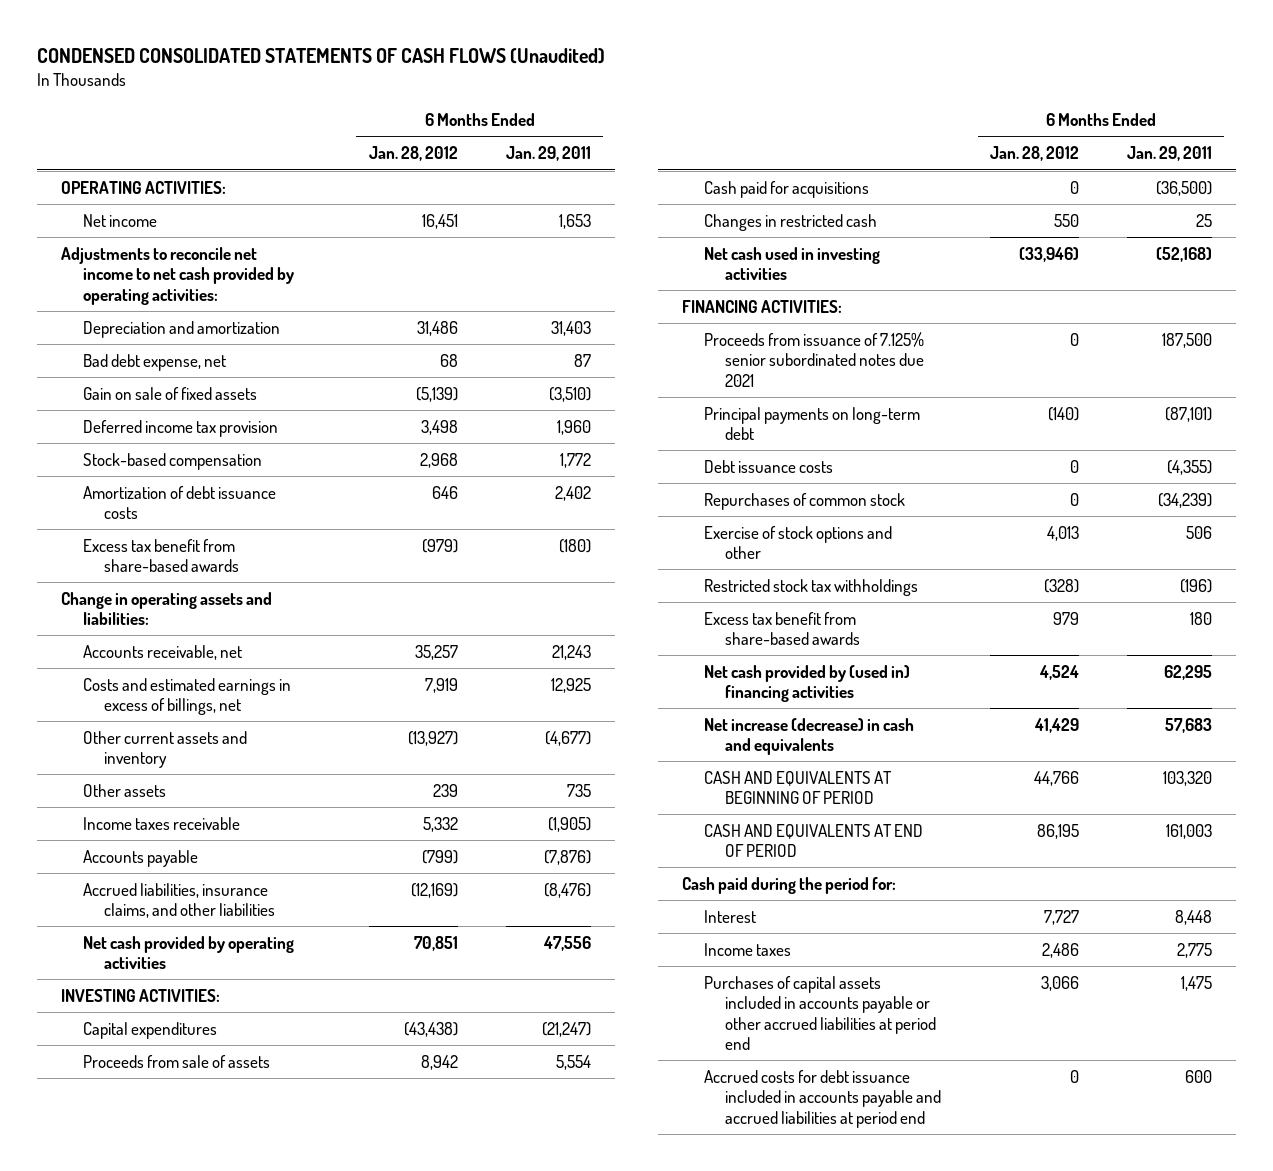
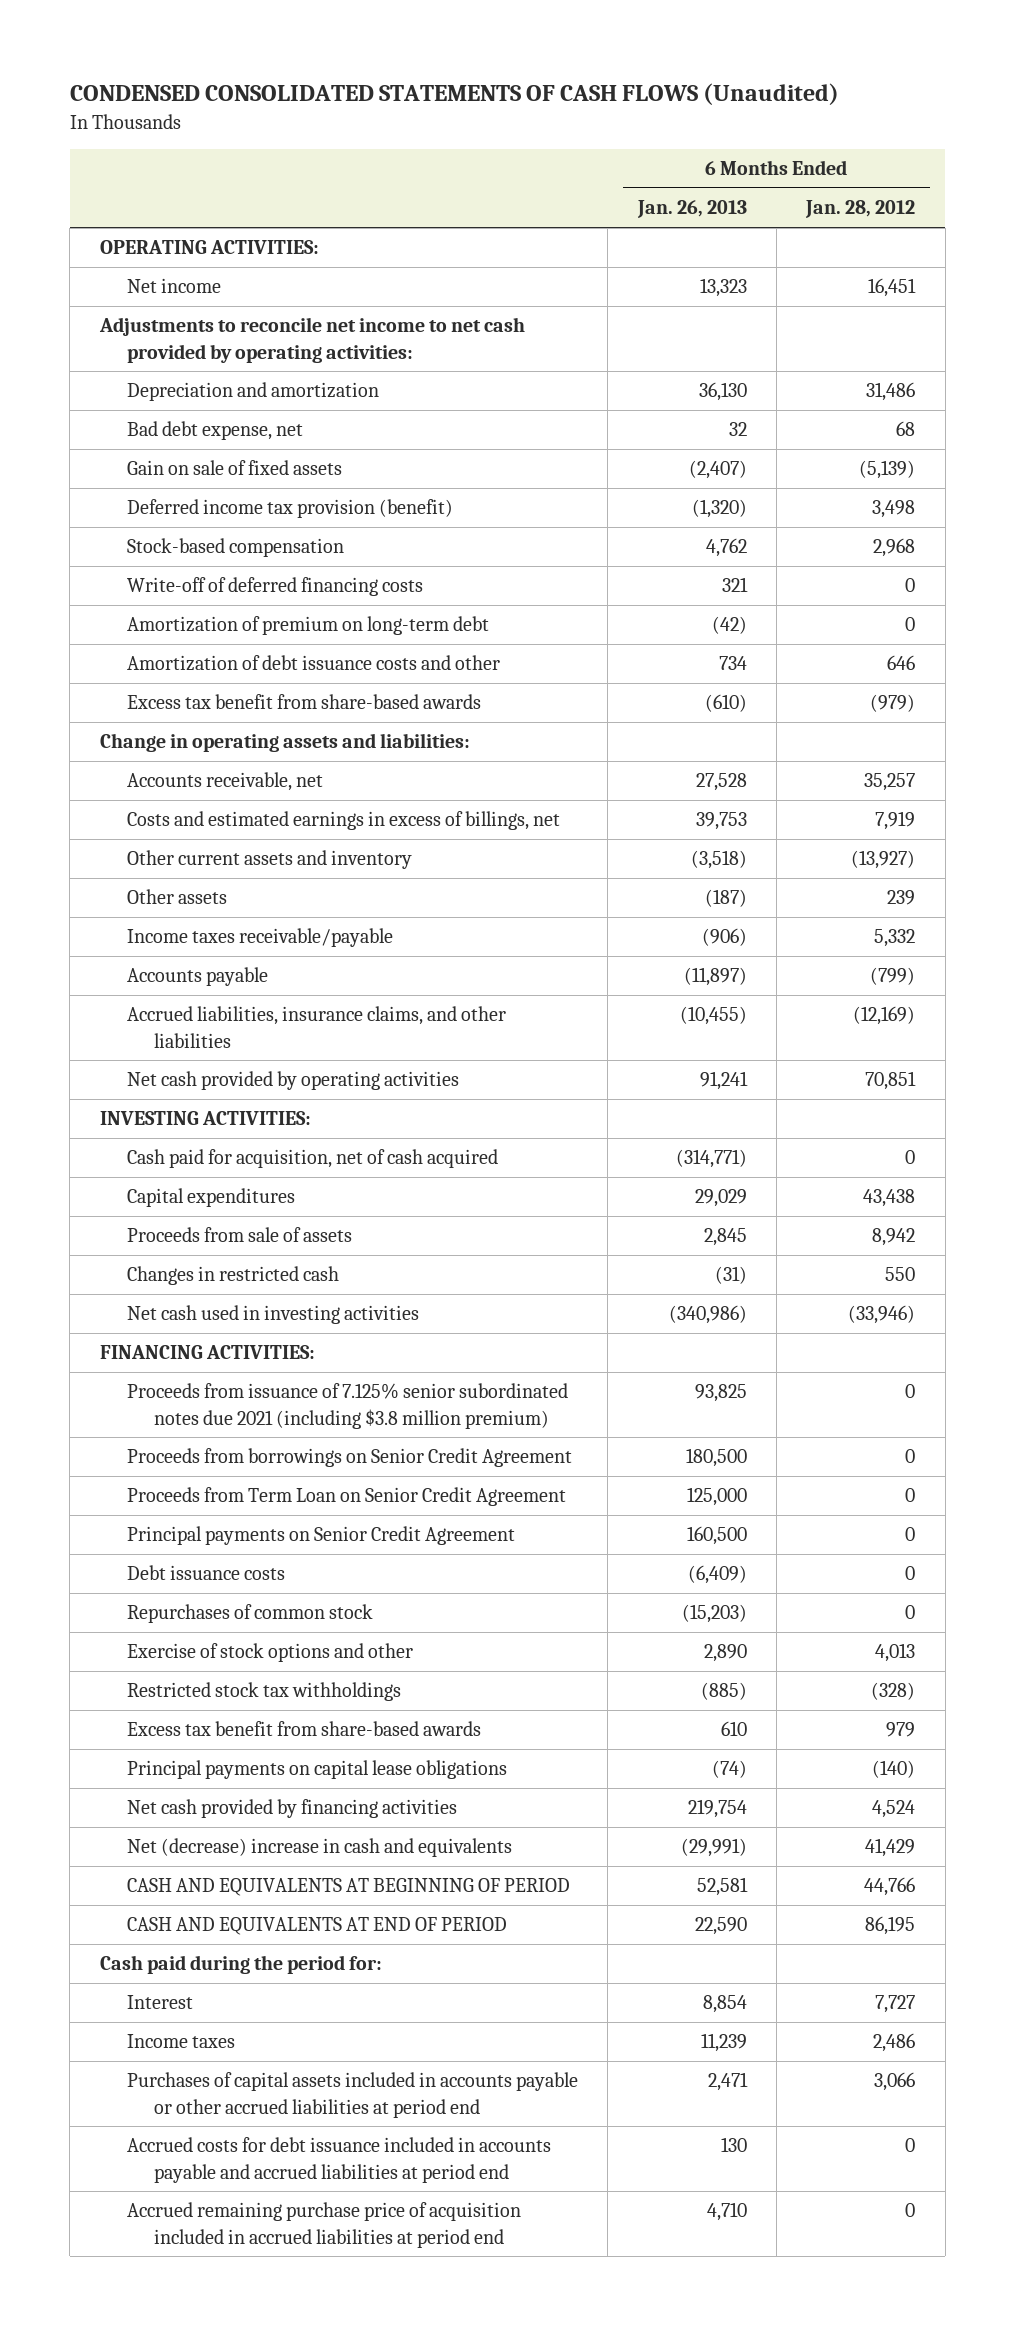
- | 6 Months Ended Jan. 28, 2012 | 6 Months Ended Jan. 29, 2011
+ | 6 Months Ended Jan. 26, 2013 | 6 Months Ended Jan. 28, 2012
- Deferred income tax provision | 3,498 | 1,960
+ Deferred income tax provision (benefit) | (1,320) | 3,498
- Amortization of debt issuance costs | 646 | 2,402
+ Write-off of deferred financing costs | 321 | 0
+ Amortization of premium on long-term debt | (42) | 0
+ Amortization of debt issuance costs and other | 734 | 646
- Income taxes receivable | 5,332 | (1,905)
+ Income taxes receivable/payable | (906) | 5,332
- Capital expenditures | (43,438) | (21,247)
+ Cash paid for acquisition, net of cash acquired | (314,771) | 0
+ Capital expenditures | 29,029 | 43,438
- Cash paid for acquisitions | 0 | (36,500)
- Proceeds from issuance of 7.125% senior subordinated notes due 2021 | 0 | 187,500
- Principal payments on long-term debt | (140) | (87,101)
+ Proceeds from issuance of 7.125% senior subordinated notes due 2021 (including $3.8 million premium) | 93,825 | 0
+ Proceeds from borrowings on Senior Credit Agreement | 180,500 | 0
+ Proceeds from Term Loan on Senior Credit Agreement | 125,000 | 0
+ Principal payments on Senior Credit Agreement | 160,500 | 0
- Net cash provided by (used in) financing activities | 4,524 | 62,295
- Net increase (decrease) in cash and equivalents | 41,429 | 57,683
+ Principal payments on capital lease obligations | (74) | (140)
+ Net cash provided by financing activities | 219,754 | 4,524
+ Net (decrease) increase in cash and equivalents | (29,991) | 41,429
+ Accrued remaining purchase price of acquisition included in accrued liabilities at period end | 4,710 | 0

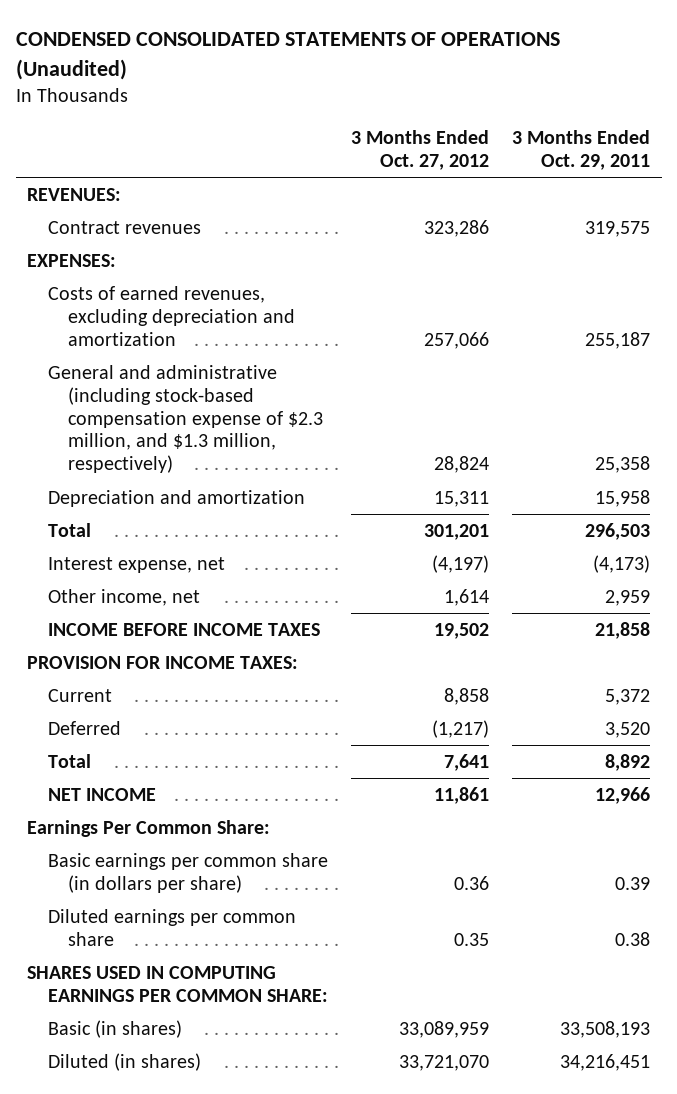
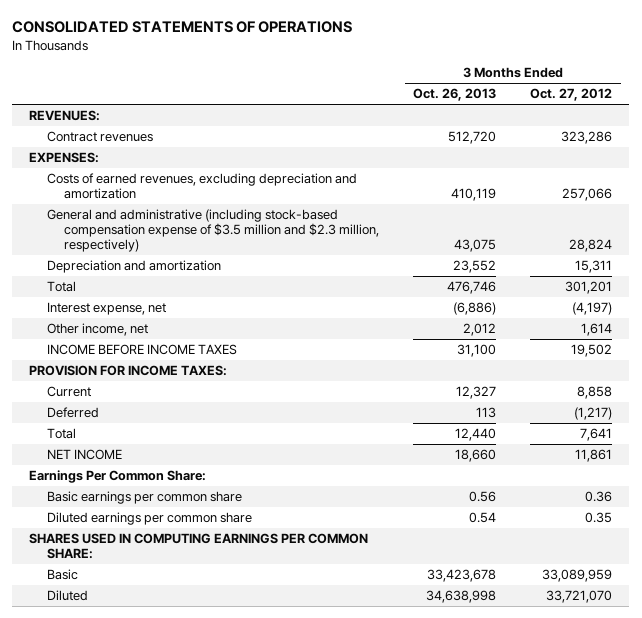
- CONDENSED CONSOLIDATED STATEMENTS OF OPERATIONS (Unaudited)
+ CONSOLIDATED STATEMENTS OF OPERATIONS
- | 3 Months Ended Oct. 27, 2012 | 3 Months Ended Oct. 29, 2011
+ | 3 Months Ended Oct. 26, 2013 | 3 Months Ended Oct. 27, 2012
- General and administrative (including stock-based compensation expense of $2.3 million, and $1.3 million, respectively) | 28,824 | 25,358
+ General and administrative (including stock-based compensation expense of $3.5 million and $2.3 million, respectively) | 43,075 | 28,824
- Basic earnings per common share (in dollars per share) | 0.36 | 0.39
+ Basic earnings per common share | 0.56 | 0.36
- Basic (in shares) | 33,089,959 | 33,508,193
- Diluted (in shares) | 33,721,070 | 34,216,451
+ Basic | 33,423,678 | 33,089,959
+ Diluted | 34,638,998 | 33,721,070

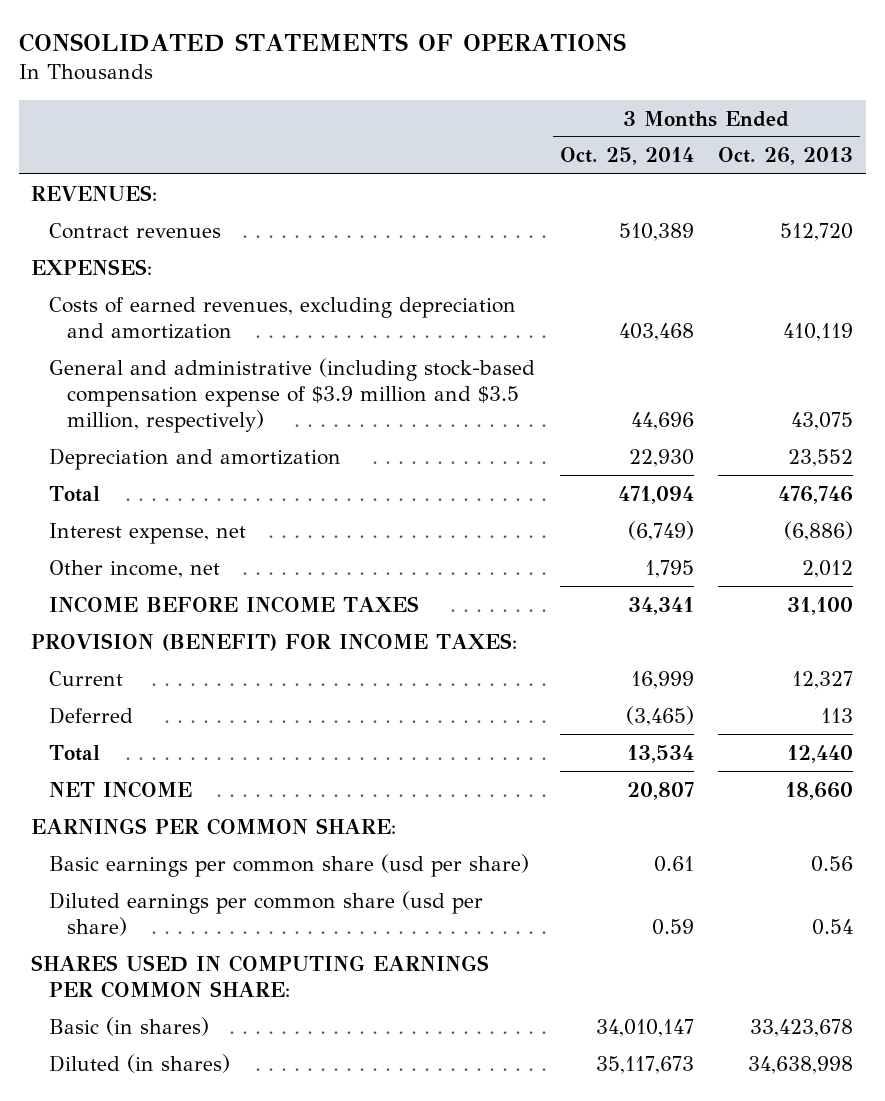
- | 3 Months Ended Oct. 26, 2013 | 3 Months Ended Oct. 27, 2012
+ | 3 Months Ended Oct. 25, 2014 | 3 Months Ended Oct. 26, 2013
- General and administrative (including stock-based compensation expense of $3.5 million and $2.3 million, respectively) | 43,075 | 28,824
+ General and administrative (including stock-based compensation expense of $3.9 million and $3.5 million, respectively) | 44,696 | 43,075
- PROVISION FOR INCOME TAXES:
+ PROVISION (BENEFIT) FOR INCOME TAXES:
- Earnings Per Common Share:
- Basic earnings per common share | 0.56 | 0.36
- Diluted earnings per common share | 0.54 | 0.35
+ EARNINGS PER COMMON SHARE:
+ Basic earnings per common share (usd per share) | 0.61 | 0.56
+ Diluted earnings per common share (usd per share) | 0.59 | 0.54
- Basic | 33,423,678 | 33,089,959
- Diluted | 34,638,998 | 33,721,070
+ Basic (in shares) | 34,010,147 | 33,423,678
+ Diluted (in shares) | 35,117,673 | 34,638,998

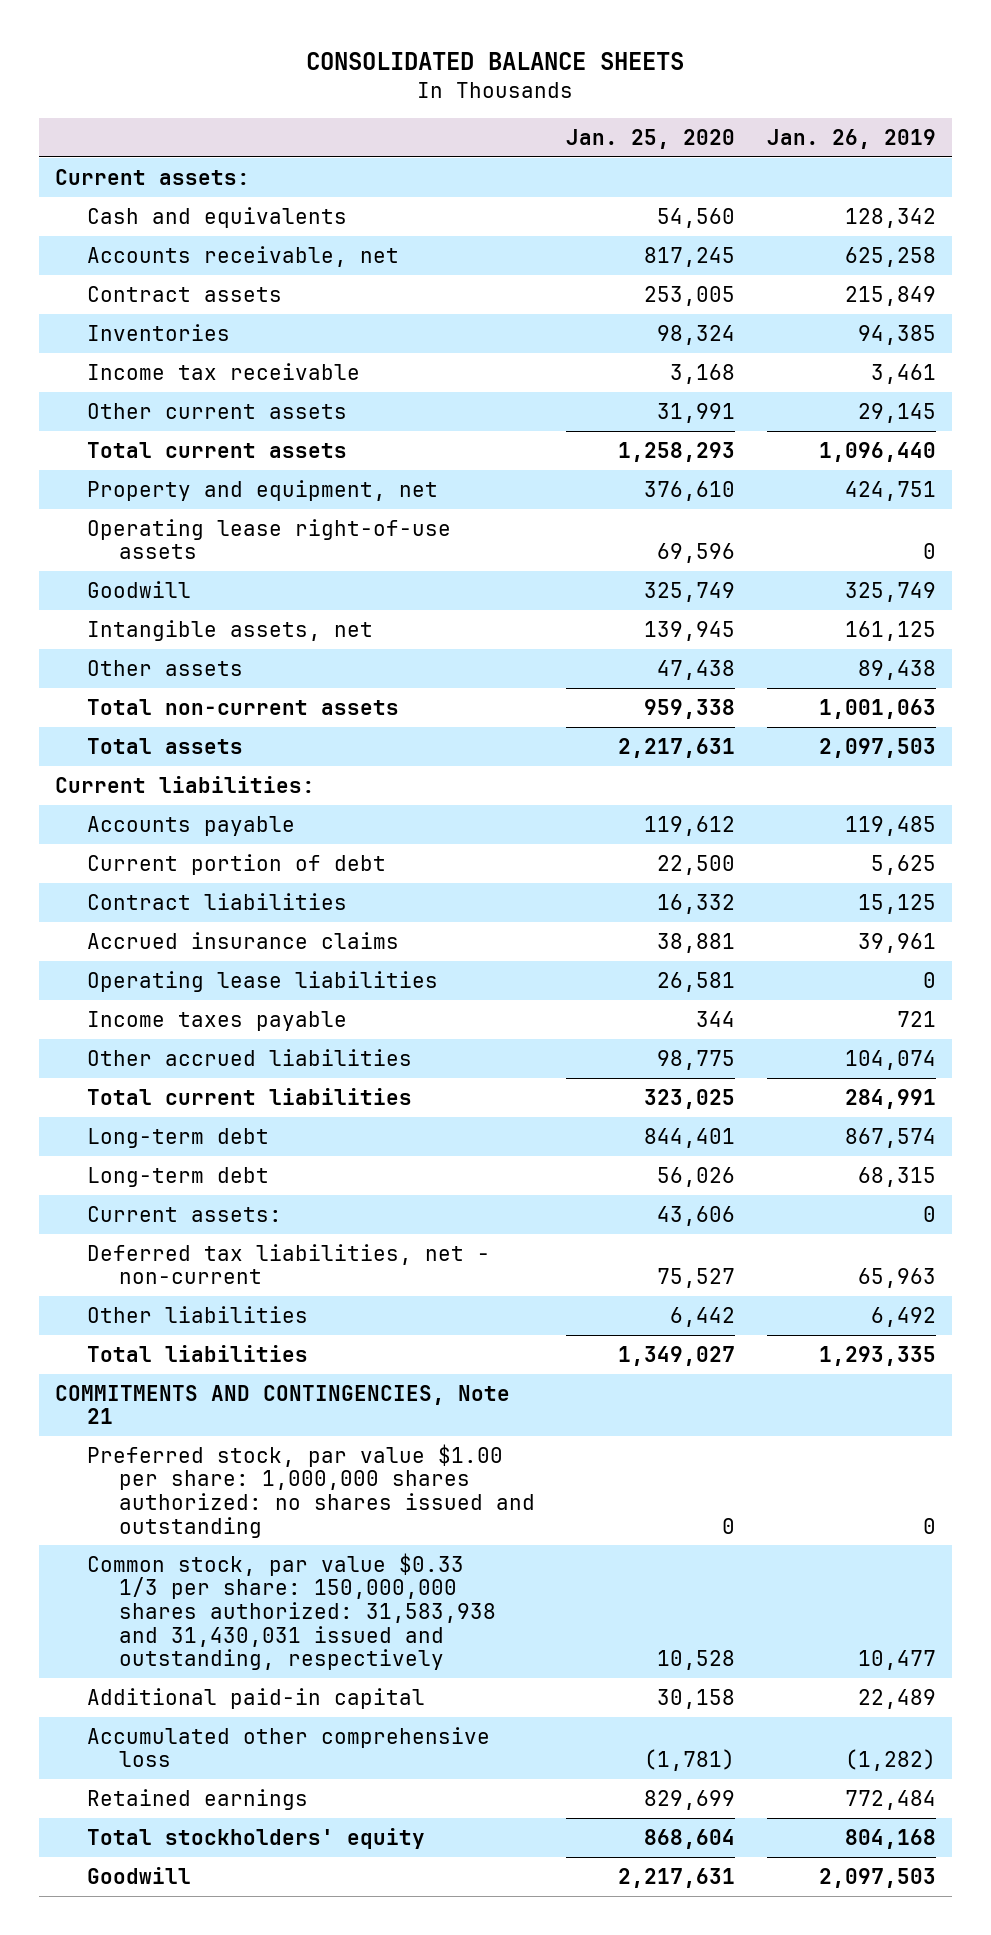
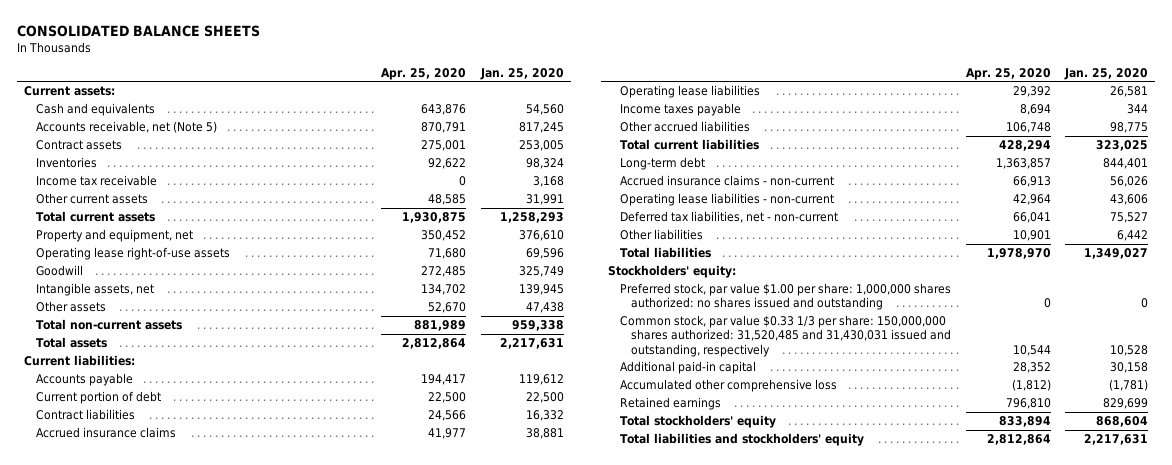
- | Jan. 25, 2020 | Jan. 26, 2019
+ | Apr. 25, 2020 | Jan. 25, 2020
- Accounts receivable, net | 817,245 | 625,258
+ Accounts receivable, net (Note 5) | 870,791 | 817,245
- Long-term debt | 56,026 | 68,315
- Current assets: | 43,606 | 0
+ Accrued insurance claims - non-current | 66,913 | 56,026
+ Operating lease liabilities - non-current | 42,964 | 43,606
- COMMITMENTS AND CONTINGENCIES, Note 21
+ Stockholders' equity:
- Common stock, par value $0.33 1/3 per share: 150,000,000 shares authorized: 31,583,938 and 31,430,031 issued and outstanding, respectively | 10,528 | 10,477
+ Common stock, par value $0.33 1/3 per share: 150,000,000 shares authorized: 31,520,485 and 31,430,031 issued and outstanding, respectively | 10,544 | 10,528
- Goodwill | 2,217,631 | 2,097,503
+ Total liabilities and stockholders' equity | 2,812,864 | 2,217,631

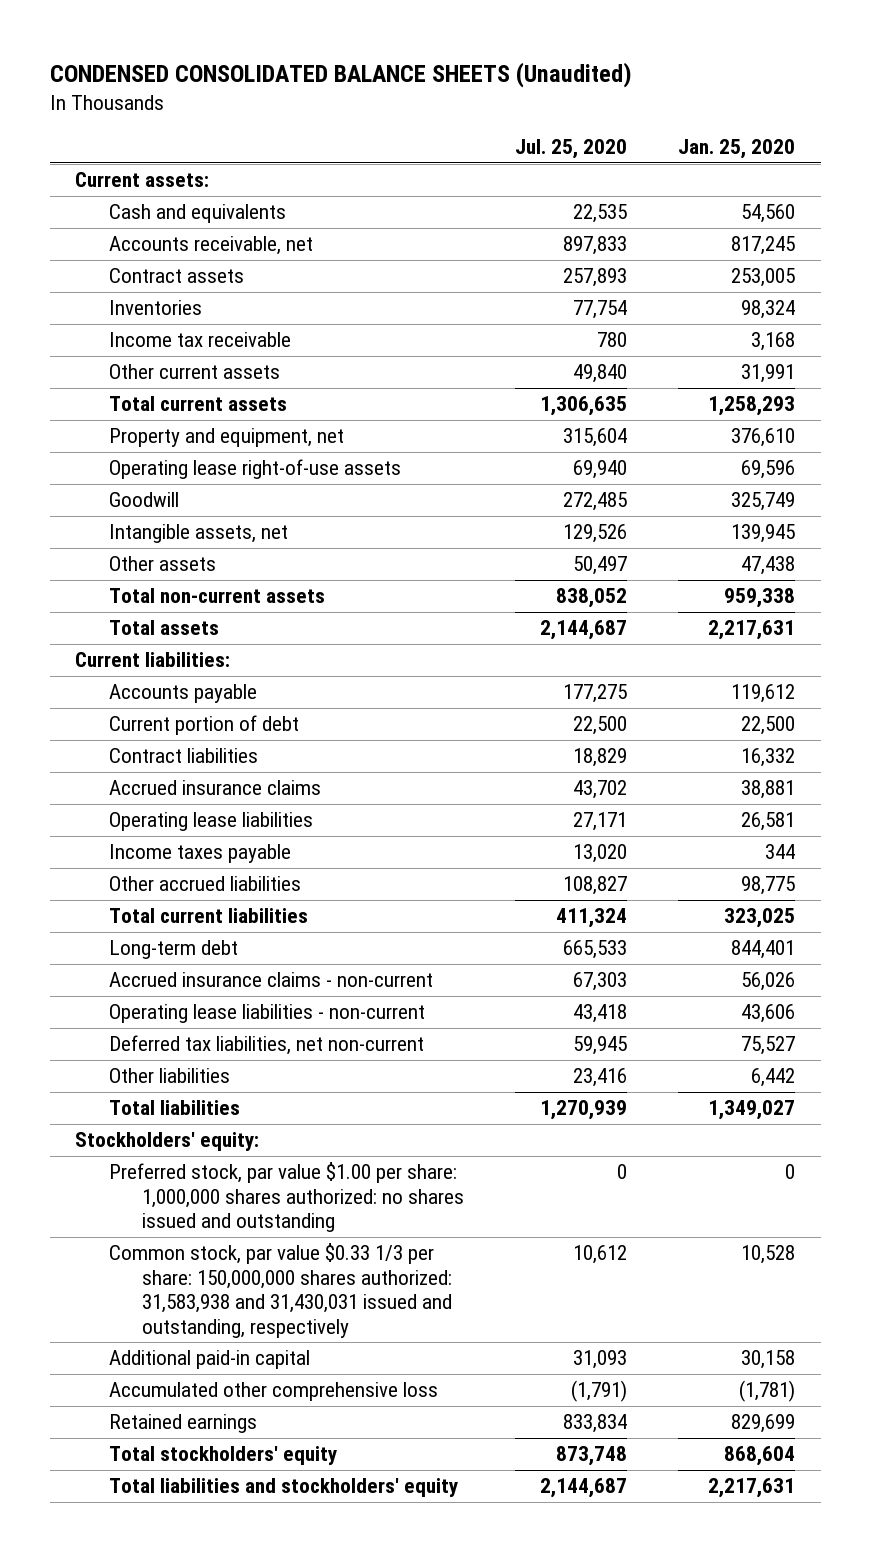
- CONSOLIDATED BALANCE SHEETS
+ CONDENSED CONSOLIDATED BALANCE SHEETS (Unaudited)
- | Apr. 25, 2020 | Jan. 25, 2020
+ | Jul. 25, 2020 | Jan. 25, 2020
- Accounts receivable, net (Note 5) | 870,791 | 817,245
+ Accounts receivable, net | 897,833 | 817,245
- Deferred tax liabilities, net - non-current | 66,041 | 75,527
+ Deferred tax liabilities, net non-current | 59,945 | 75,527
- Common stock, par value $0.33 1/3 per share: 150,000,000 shares authorized: 31,520,485 and 31,430,031 issued and outstanding, respectively | 10,544 | 10,528
+ Common stock, par value $0.33 1/3 per share: 150,000,000 shares authorized: 31,583,938 and 31,430,031 issued and outstanding, respectively | 10,612 | 10,528

